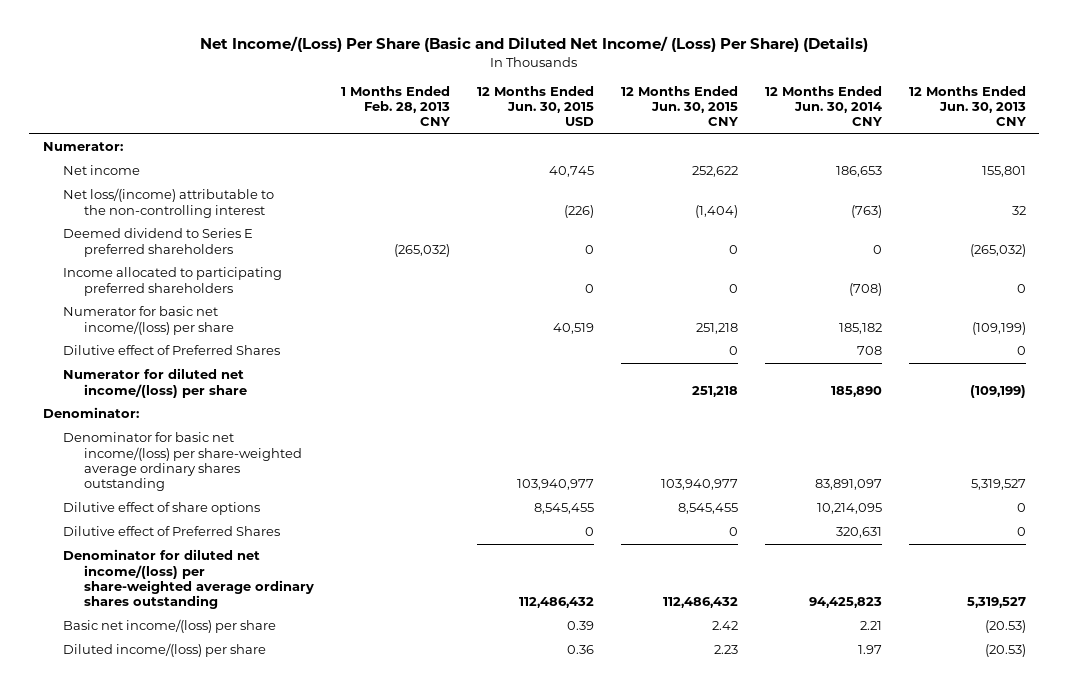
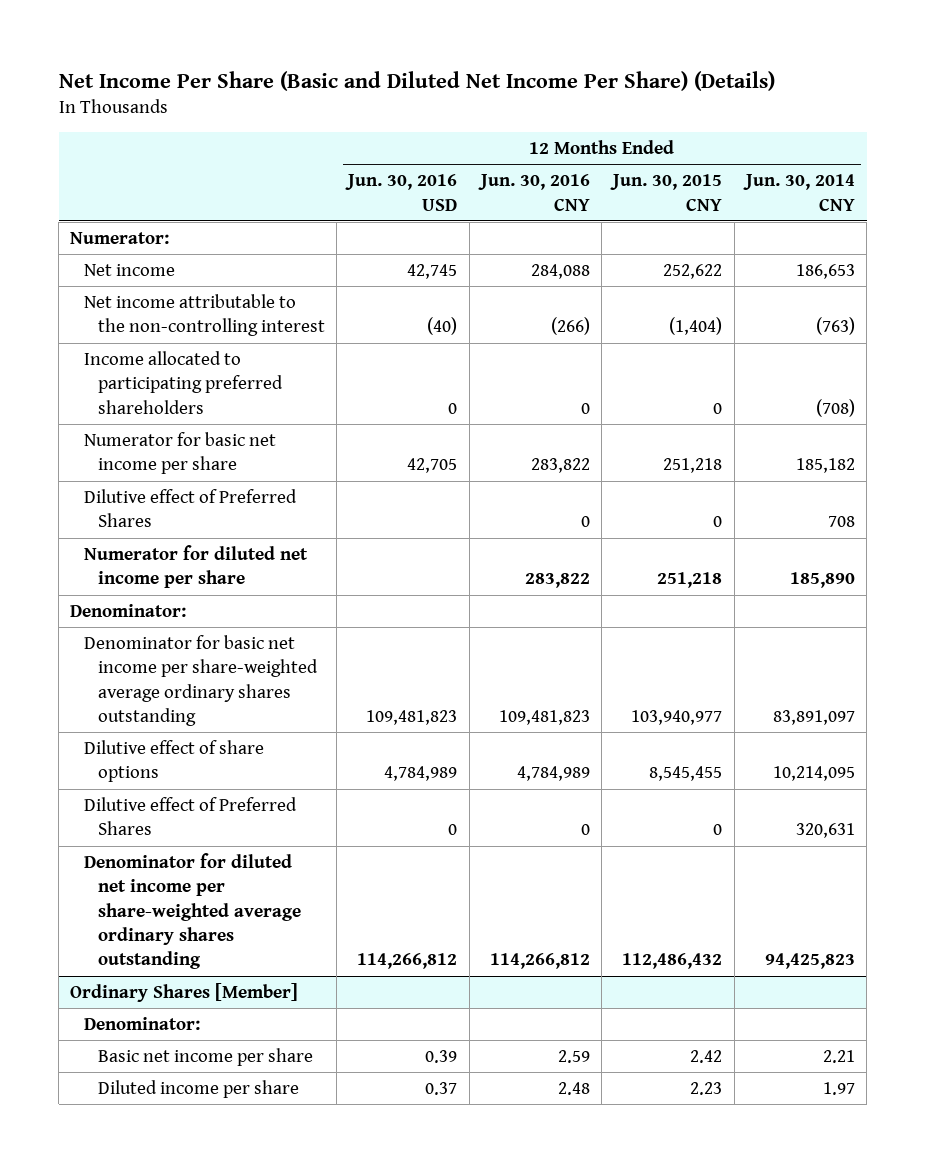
- Net Income/(Loss) Per Share (Basic and Diluted Net Income/ (Loss) Per Share) (Details)
+ Net Income Per Share (Basic and Diluted Net Income Per Share) (Details)
- | 1 Months Ended Feb. 28, 2013 CNY | 12 Months Ended Jun. 30, 2015 USD | 12 Months Ended Jun. 30, 2015 CNY | 12 Months Ended Jun. 30, 2014 CNY | 12 Months Ended Jun. 30, 2013 CNY
+ | 12 Months Ended Jun. 30, 2016 USD | 12 Months Ended Jun. 30, 2016 CNY | 12 Months Ended Jun. 30, 2015 CNY | 12 Months Ended Jun. 30, 2014 CNY
- Net loss/(income) attributable to the non-controlling interest | | (226) | (1,404) | (763) | 32
- Deemed dividend to Series E preferred shareholders | (265,032) | 0 | 0 | 0 | (265,032)
+ Net income attributable to the non-controlling interest | (40) | (266) | (1,404) | (763)
- Numerator for basic net income/(loss) per share | | 40,519 | 251,218 | 185,182 | (109,199)
+ Numerator for basic net income per share | 42,705 | 283,822 | 251,218 | 185,182
- Numerator for diluted net income/(loss) per share | | | 251,218 | 185,890 | (109,199)
+ Numerator for diluted net income per share | | 283,822 | 251,218 | 185,890
- Denominator for basic net income/(loss) per share-weighted average ordinary shares outstanding | | 103,940,977 | 103,940,977 | 83,891,097 | 5,319,527
+ Denominator for basic net income per share-weighted average ordinary shares outstanding | 109,481,823 | 109,481,823 | 103,940,977 | 83,891,097
- Denominator for diluted net income/(loss) per share-weighted average ordinary shares outstanding | | 112,486,432 | 112,486,432 | 94,425,823 | 5,319,527
- Basic net income/(loss) per share | | 0.39 | 2.42 | 2.21 | (20.53)
- Diluted income/(loss) per share | | 0.36 | 2.23 | 1.97 | (20.53)
+ Denominator for diluted net income per share-weighted average ordinary shares outstanding | 114,266,812 | 114,266,812 | 112,486,432 | 94,425,823
+ Ordinary Shares [Member]
+ Denominator:
+ Basic net income per share | 0.39 | 2.59 | 2.42 | 2.21
+ Diluted income per share | 0.37 | 2.48 | 2.23 | 1.97

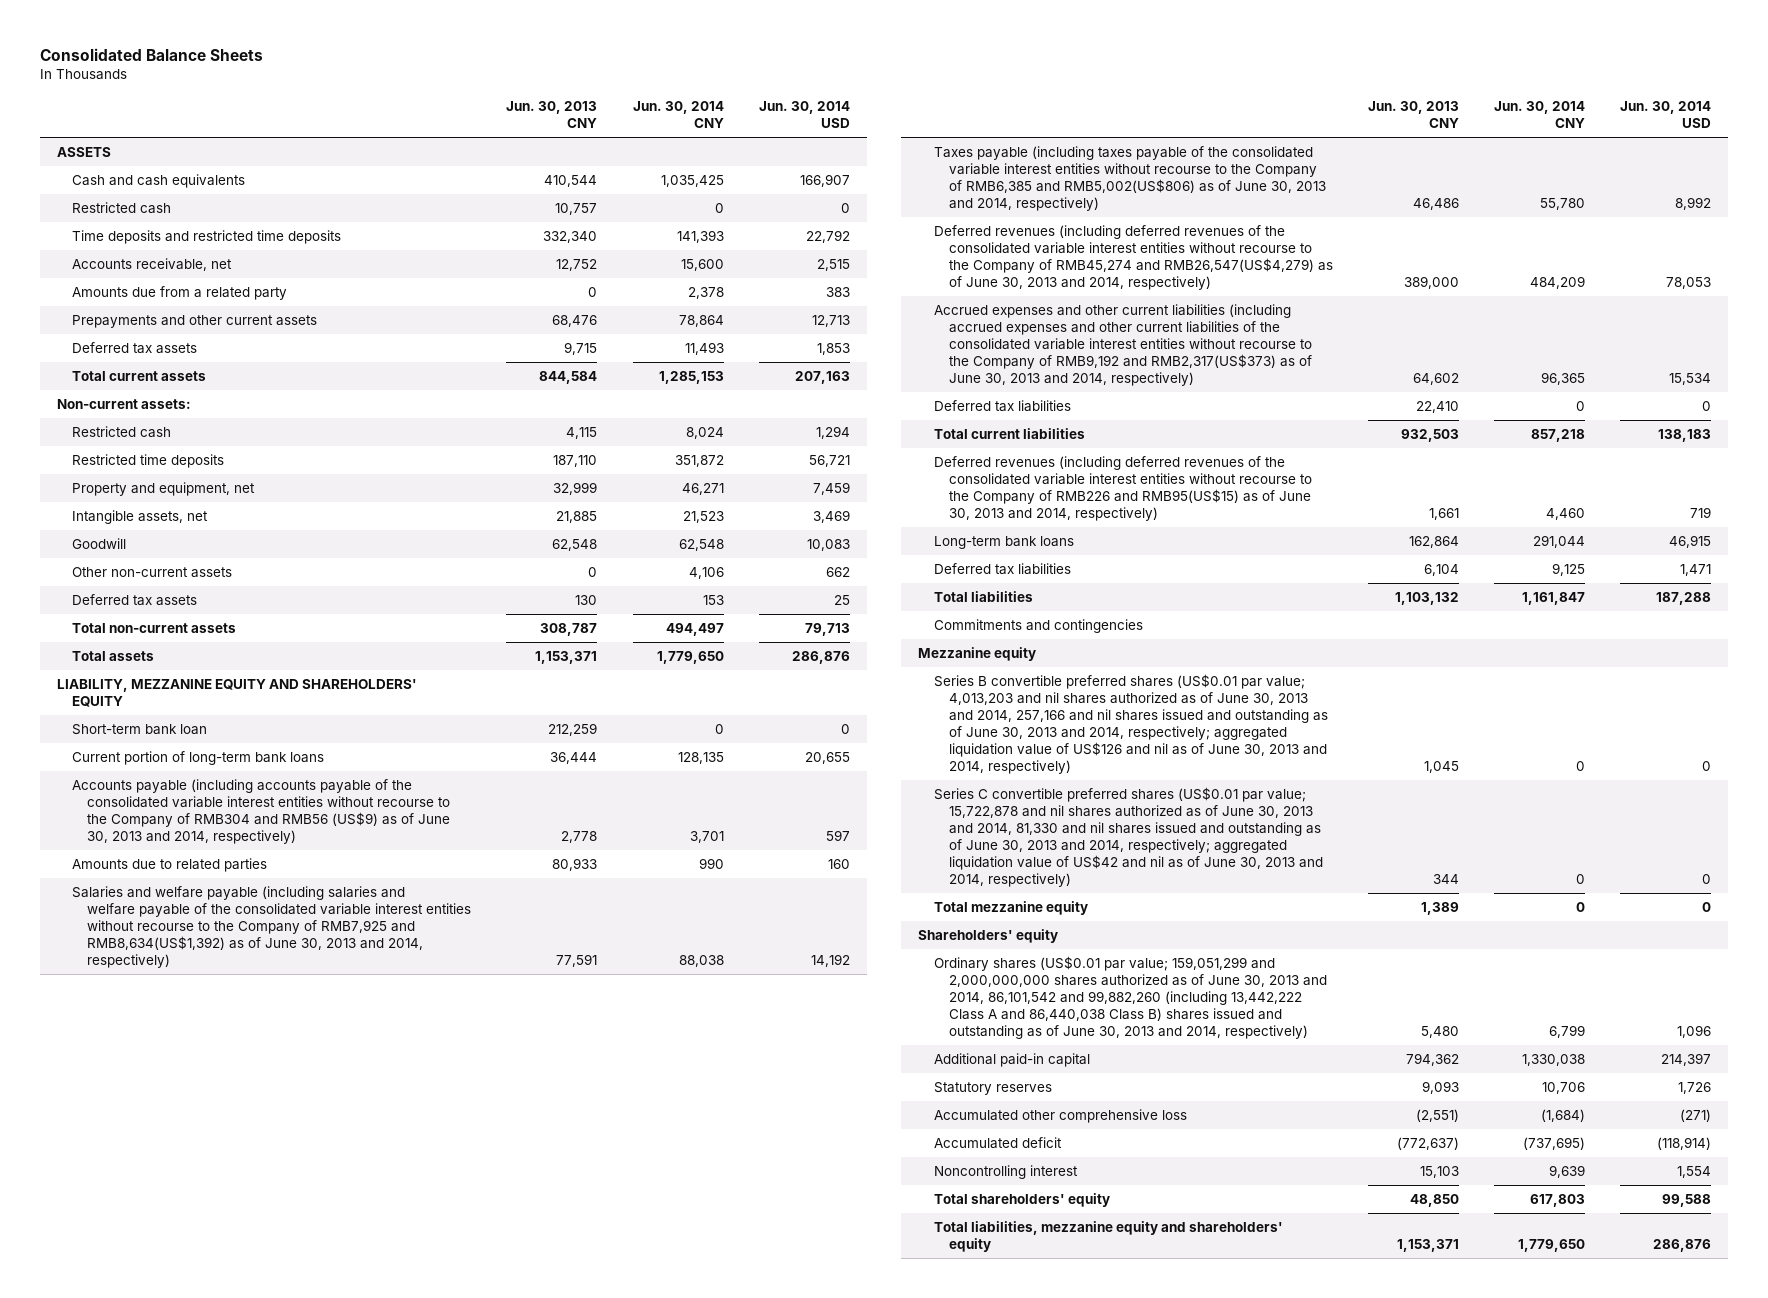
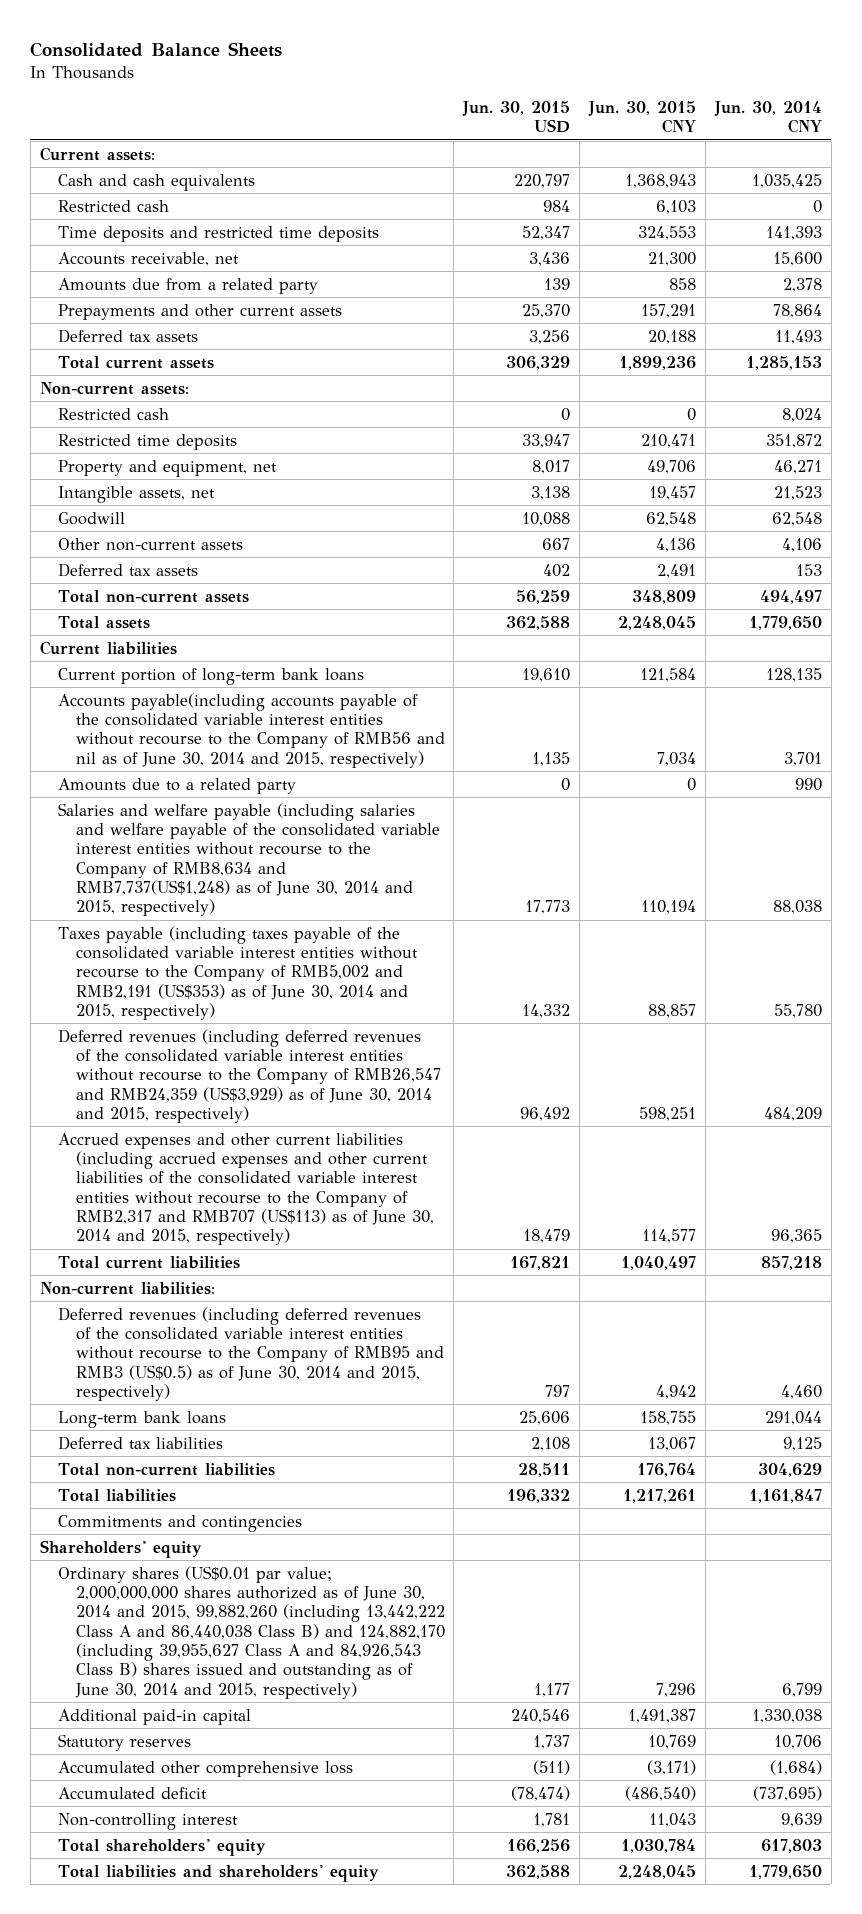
- | Jun. 30, 2013 CNY | Jun. 30, 2014 CNY | Jun. 30, 2014 USD
+ | Jun. 30, 2015 USD | Jun. 30, 2015 CNY | Jun. 30, 2014 CNY
- ASSETS
+ Current assets:
- LIABILITY, MEZZANINE EQUITY AND SHAREHOLDERS' EQUITY
- Short-term bank loan | 212,259 | 0 | 0
+ Current liabilities
- Accounts payable (including accounts payable of the consolidated variable interest entities without recourse to the Company of RMB304 and RMB56 (US$9) as of June 30, 2013 and 2014, respectively) | 2,778 | 3,701 | 597
- Amounts due to related parties | 80,933 | 990 | 160
- Salaries and welfare payable (including salaries and welfare payable of the consolidated variable interest entities without recourse to the Company of RMB7,925 and RMB8,634(US$1,392) as of June 30, 2013 and 2014, respectively) | 77,591 | 88,038 | 14,192
- Taxes payable (including taxes payable of the consolidated variable interest entities without recourse to the Company of RMB6,385 and RMB5,002(US$806) as of June 30, 2013 and 2014, respectively) | 46,486 | 55,780 | 8,992
- Deferred revenues (including deferred revenues of the consolidated variable interest entities without recourse to the Company of RMB45,274 and RMB26,547(US$4,279) as of June 30, 2013 and 2014, respectively) | 389,000 | 484,209 | 78,053
- Accrued expenses and other current liabilities (including accrued expenses and other current liabilities of the consolidated variable interest entities without recourse to the Company of RMB9,192 and RMB2,317(US$373) as of June 30, 2013 and 2014, respectively) | 64,602 | 96,365 | 15,534
- Deferred tax liabilities | 22,410 | 0 | 0
+ Accounts payable(including accounts payable of the consolidated variable interest entities without recourse to the Company of RMB56 and nil as of June 30, 2014 and 2015, respectively) | 1,135 | 7,034 | 3,701
+ Amounts due to a related party | 0 | 0 | 990
+ Salaries and welfare payable (including salaries and welfare payable of the consolidated variable interest entities without recourse to the Company of RMB8,634 and RMB7,737(US$1,248) as of June 30, 2014 and 2015, respectively) | 17,773 | 110,194 | 88,038
+ Taxes payable (including taxes payable of the consolidated variable interest entities without recourse to the Company of RMB5,002 and RMB2,191 (US$353) as of June 30, 2014 and 2015, respectively) | 14,332 | 88,857 | 55,780
+ Deferred revenues (including deferred revenues of the consolidated variable interest entities without recourse to the Company of RMB26,547 and RMB24,359 (US$3,929) as of June 30, 2014 and 2015, respectively) | 96,492 | 598,251 | 484,209
+ Accrued expenses and other current liabilities (including accrued expenses and other current liabilities of the consolidated variable interest entities without recourse to the Company of RMB2,317 and RMB707 (US$113) as of June 30, 2014 and 2015, respectively) | 18,479 | 114,577 | 96,365
- Deferred revenues (including deferred revenues of the consolidated variable interest entities without recourse to the Company of RMB226 and RMB95(US$15) as of June 30, 2013 and 2014, respectively) | 1,661 | 4,460 | 719
+ Non-current liabilities:
+ Deferred revenues (including deferred revenues of the consolidated variable interest entities without recourse to the Company of RMB95 and RMB3 (US$0.5) as of June 30, 2014 and 2015, respectively) | 797 | 4,942 | 4,460
+ Total non-current liabilities | 28,511 | 176,764 | 304,629
- Mezzanine equity
- Series B convertible preferred shares (US$0.01 par value; 4,013,203 and nil shares authorized as of June 30, 2013 and 2014, 257,166 and nil shares issued and outstanding as of June 30, 2013 and 2014, respectively; aggregated liquidation value of US$126 and nil as of June 30, 2013 and 2014, respectively) | 1,045 | 0 | 0
- Series C convertible preferred shares (US$0.01 par value; 15,722,878 and nil shares authorized as of June 30, 2013 and 2014, 81,330 and nil shares issued and outstanding as of June 30, 2013 and 2014, respectively; aggregated liquidation value of US$42 and nil as of June 30, 2013 and 2014, respectively) | 344 | 0 | 0
- Total mezzanine equity | 1,389 | 0 | 0
- Ordinary shares (US$0.01 par value; 159,051,299 and 2,000,000,000 shares authorized as of June 30, 2013 and 2014, 86,101,542 and 99,882,260 (including 13,442,222 Class A and 86,440,038 Class B) shares issued and outstanding as of June 30, 2013 and 2014, respectively) | 5,480 | 6,799 | 1,096
+ Ordinary shares (US$0.01 par value; 2,000,000,000 shares authorized as of June 30, 2014 and 2015, 99,882,260 (including 13,442,222 Class A and 86,440,038 Class B) and 124,882,170 (including 39,955,627 Class A and 84,926,543 Class B) shares issued and outstanding as of June 30, 2014 and 2015, respectively) | 1,177 | 7,296 | 6,799
- Noncontrolling interest | 15,103 | 9,639 | 1,554
+ Non-controlling interest | 1,781 | 11,043 | 9,639
- Total liabilities, mezzanine equity and shareholders' equity | 1,153,371 | 1,779,650 | 286,876
+ Total liabilities and shareholders' equity | 362,588 | 2,248,045 | 1,779,650

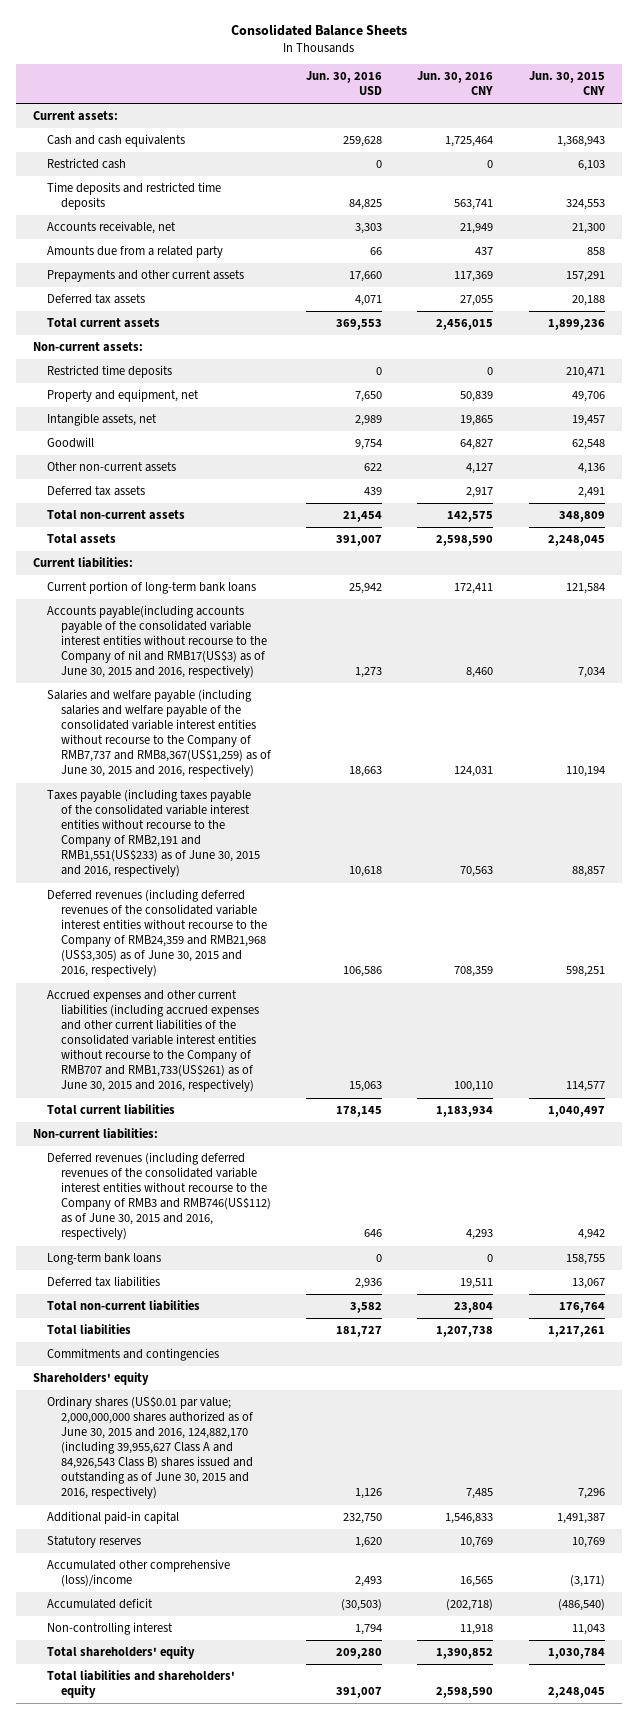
- | Jun. 30, 2015 USD | Jun. 30, 2015 CNY | Jun. 30, 2014 CNY
+ | Jun. 30, 2016 USD | Jun. 30, 2016 CNY | Jun. 30, 2015 CNY
- Restricted cash | 0 | 0 | 8,024
- Current liabilities
+ Current liabilities:
- Accounts payable(including accounts payable of the consolidated variable interest entities without recourse to the Company of RMB56 and nil as of June 30, 2014 and 2015, respectively) | 1,135 | 7,034 | 3,701
- Amounts due to a related party | 0 | 0 | 990
- Salaries and welfare payable (including salaries and welfare payable of the consolidated variable interest entities without recourse to the Company of RMB8,634 and RMB7,737(US$1,248) as of June 30, 2014 and 2015, respectively) | 17,773 | 110,194 | 88,038
- Taxes payable (including taxes payable of the consolidated variable interest entities without recourse to the Company of RMB5,002 and RMB2,191 (US$353) as of June 30, 2014 and 2015, respectively) | 14,332 | 88,857 | 55,780
- Deferred revenues (including deferred revenues of the consolidated variable interest entities without recourse to the Company of RMB26,547 and RMB24,359 (US$3,929) as of June 30, 2014 and 2015, respectively) | 96,492 | 598,251 | 484,209
- Accrued expenses and other current liabilities (including accrued expenses and other current liabilities of the consolidated variable interest entities without recourse to the Company of RMB2,317 and RMB707 (US$113) as of June 30, 2014 and 2015, respectively) | 18,479 | 114,577 | 96,365
+ Accounts payable(including accounts payable of the consolidated variable interest entities without recourse to the Company of nil and RMB17(US$3) as of June 30, 2015 and 2016, respectively) | 1,273 | 8,460 | 7,034
+ Salaries and welfare payable (including salaries and welfare payable of the consolidated variable interest entities without recourse to the Company of RMB7,737 and RMB8,367(US$1,259) as of June 30, 2015 and 2016, respectively) | 18,663 | 124,031 | 110,194
+ Taxes payable (including taxes payable of the consolidated variable interest entities without recourse to the Company of RMB2,191 and RMB1,551(US$233) as of June 30, 2015 and 2016, respectively) | 10,618 | 70,563 | 88,857
+ Deferred revenues (including deferred revenues of the consolidated variable interest entities without recourse to the Company of RMB24,359 and RMB21,968 (US$3,305) as of June 30, 2015 and 2016, respectively) | 106,586 | 708,359 | 598,251
+ Accrued expenses and other current liabilities (including accrued expenses and other current liabilities of the consolidated variable interest entities without recourse to the Company of RMB707 and RMB1,733(US$261) as of June 30, 2015 and 2016, respectively) | 15,063 | 100,110 | 114,577
- Deferred revenues (including deferred revenues of the consolidated variable interest entities without recourse to the Company of RMB95 and RMB3 (US$0.5) as of June 30, 2014 and 2015, respectively) | 797 | 4,942 | 4,460
+ Deferred revenues (including deferred revenues of the consolidated variable interest entities without recourse to the Company of RMB3 and RMB746(US$112) as of June 30, 2015 and 2016, respectively) | 646 | 4,293 | 4,942
- Ordinary shares (US$0.01 par value; 2,000,000,000 shares authorized as of June 30, 2014 and 2015, 99,882,260 (including 13,442,222 Class A and 86,440,038 Class B) and 124,882,170 (including 39,955,627 Class A and 84,926,543 Class B) shares issued and outstanding as of June 30, 2014 and 2015, respectively) | 1,177 | 7,296 | 6,799
+ Ordinary shares (US$0.01 par value; 2,000,000,000 shares authorized as of June 30, 2015 and 2016, 124,882,170 (including 39,955,627 Class A and 84,926,543 Class B) shares issued and outstanding as of June 30, 2015 and 2016, respectively) | 1,126 | 7,485 | 7,296
- Accumulated other comprehensive loss | (511) | (3,171) | (1,684)
+ Accumulated other comprehensive (loss)/income | 2,493 | 16,565 | (3,171)

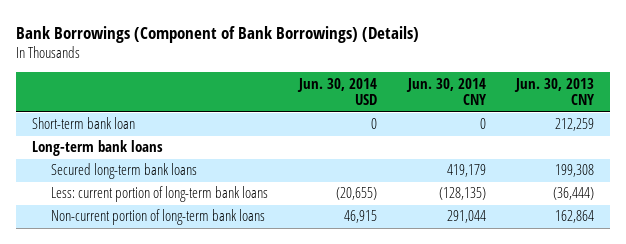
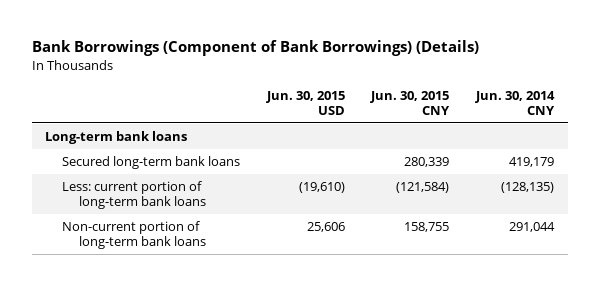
- | Jun. 30, 2014 USD | Jun. 30, 2014 CNY | Jun. 30, 2013 CNY
+ | Jun. 30, 2015 USD | Jun. 30, 2015 CNY | Jun. 30, 2014 CNY
- Short-term bank loan | 0 | 0 | 212,259

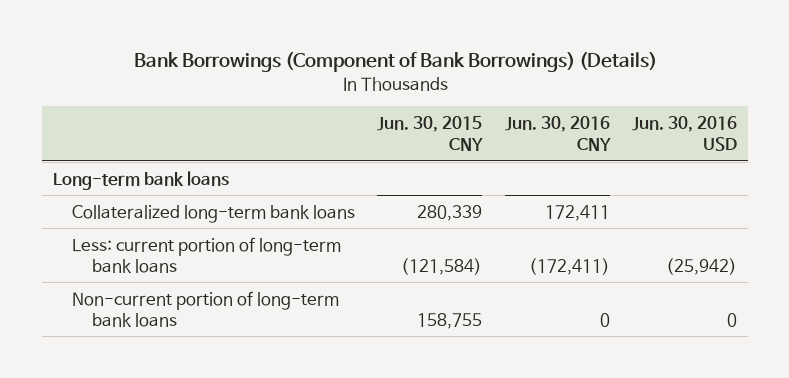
- | Jun. 30, 2015 USD | Jun. 30, 2015 CNY | Jun. 30, 2014 CNY
+ | Jun. 30, 2015 CNY | Jun. 30, 2016 CNY | Jun. 30, 2016 USD
- Secured long-term bank loans | | 280,339 | 419,179
+ Collateralized long-term bank loans | 280,339 | 172,411 |

